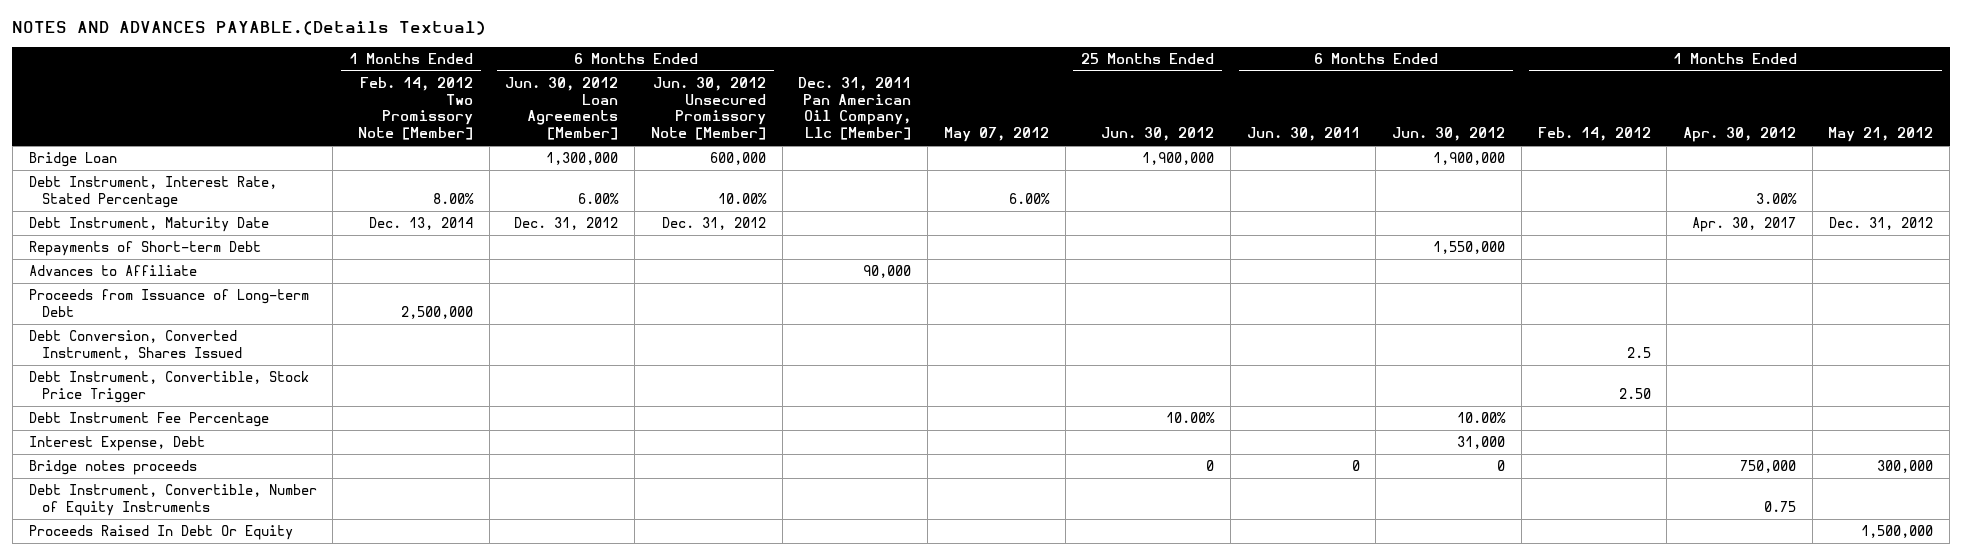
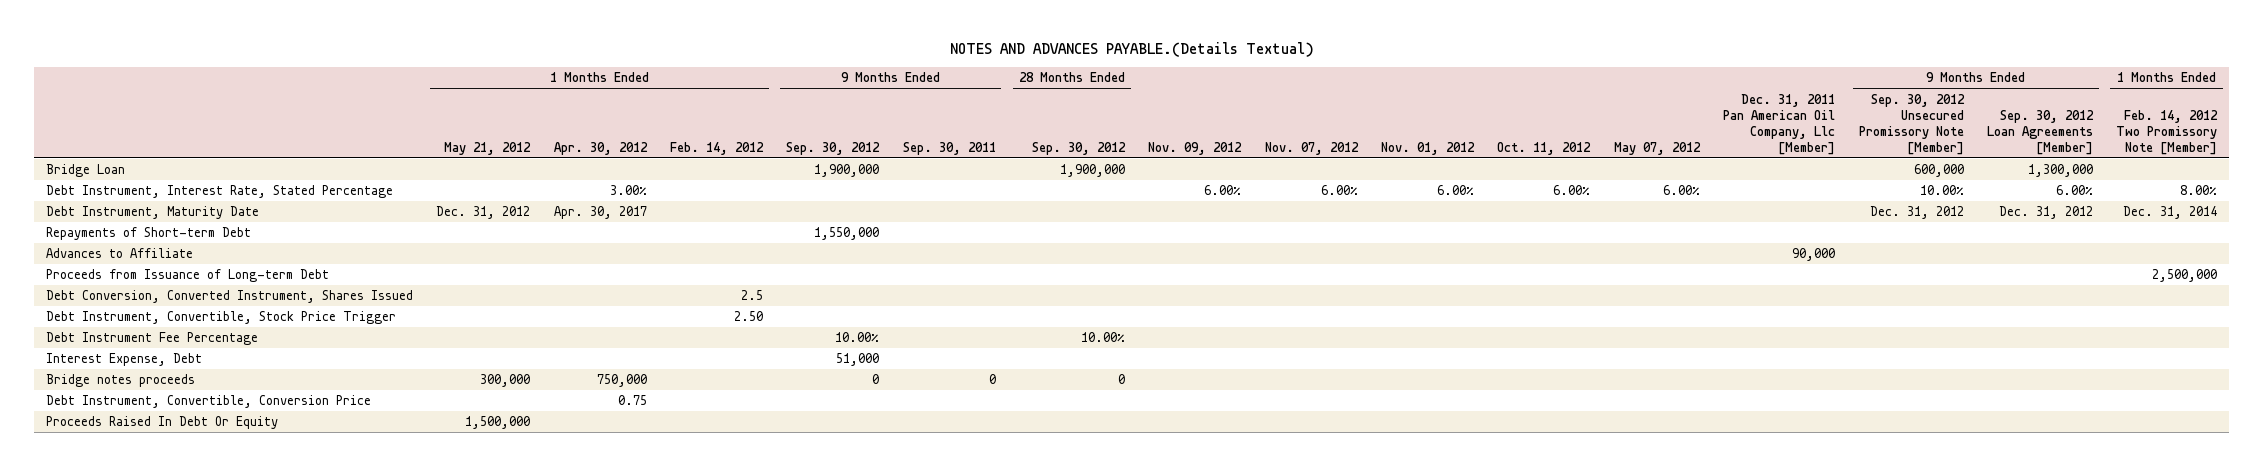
- | 1 Months Ended Feb. 14, 2012 Two Promissory Note [Member] | 6 Months Ended Jun. 30, 2012 Loan Agreements [Member] | 6 Months Ended Jun. 30, 2012 Unsecured Promissory Note [Member] | Dec. 31, 2011 Pan American Oil Company, Llc [Member] | May 07, 2012 | 25 Months Ended Jun. 30, 2012 | 6 Months Ended Jun. 30, 2011 | 6 Months Ended Jun. 30, 2012 | 1 Months Ended Feb. 14, 2012 | 1 Months Ended Apr. 30, 2012 | 1 Months Ended May 21, 2012
+ | 1 Months Ended May 21, 2012 | 1 Months Ended Apr. 30, 2012 | 1 Months Ended Feb. 14, 2012 | 9 Months Ended Sep. 30, 2012 | 9 Months Ended Sep. 30, 2011 | 28 Months Ended Sep. 30, 2012 | Nov. 09, 2012 | Nov. 07, 2012 | Nov. 01, 2012 | Oct. 11, 2012 | May 07, 2012 | Dec. 31, 2011 Pan American Oil Company, Llc [Member] | 9 Months Ended Sep. 30, 2012 Unsecured Promissory Note [Member] | 9 Months Ended Sep. 30, 2012 Loan Agreements [Member] | 1 Months Ended Feb. 14, 2012 Two Promissory Note [Member]
- Debt Instrument, Maturity Date | Dec. 13, 2014 | Dec. 31, 2012 | Dec. 31, 2012 | | | | | | | Apr. 30, 2017 | Dec. 31, 2012
+ Debt Instrument, Maturity Date | Dec. 31, 2012 | Apr. 30, 2017 | | | | | | | | | | | Dec. 31, 2012 | Dec. 31, 2012 | Dec. 31, 2014
- Debt Instrument, Convertible, Number of Equity Instruments | | | | | | | | | | 0.75 |
+ Debt Instrument, Convertible, Conversion Price | | 0.75 | | | | | | | | | | | | |

